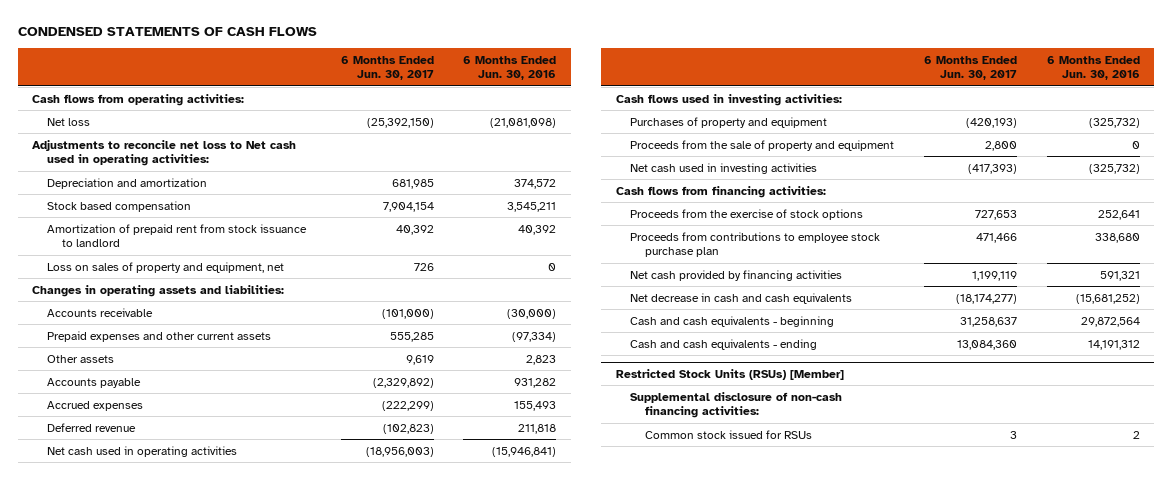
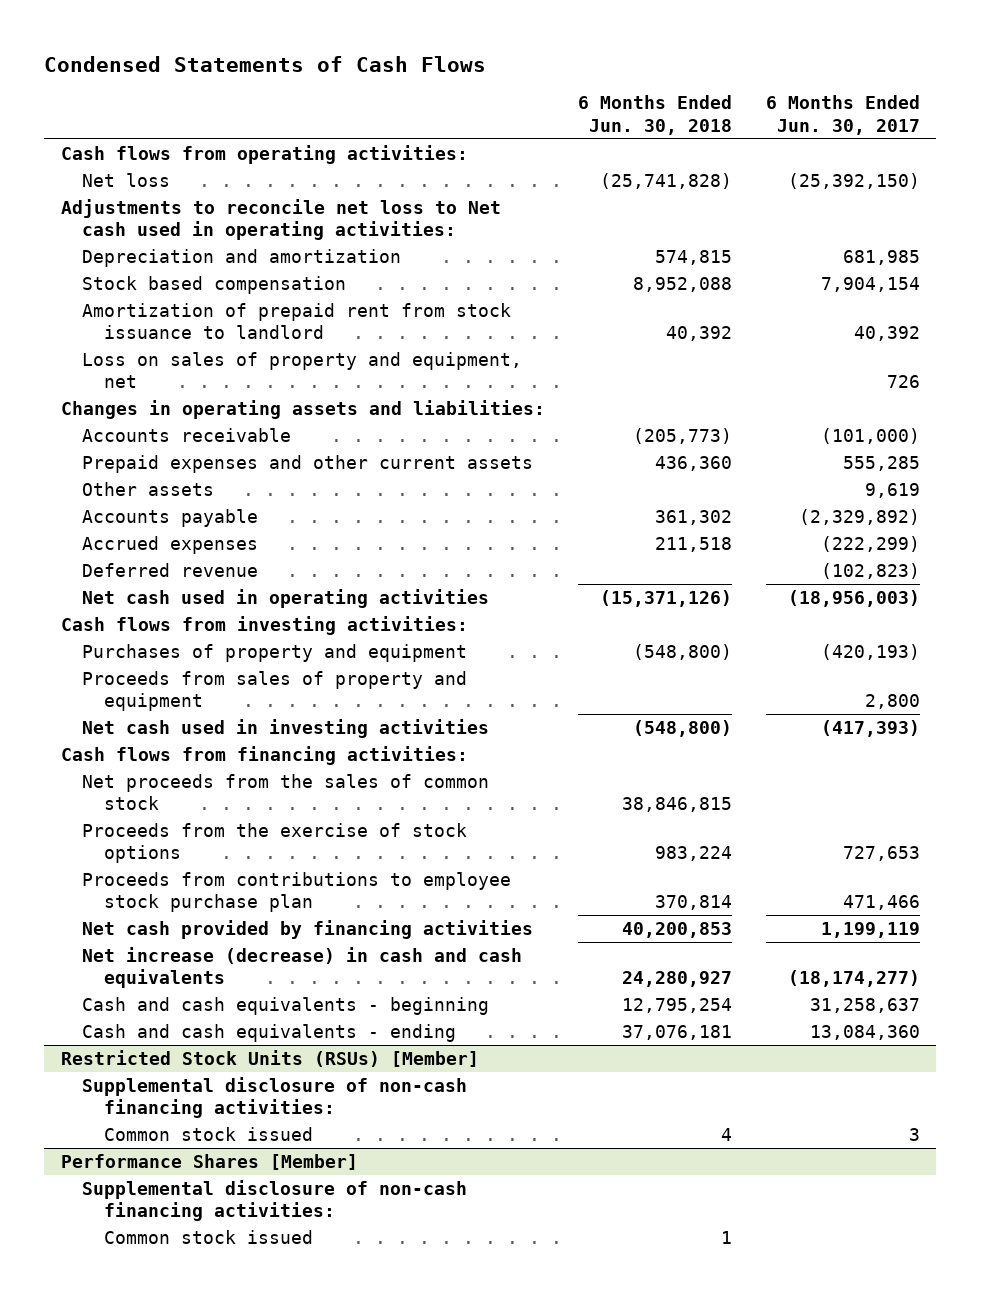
- CONDENSED STATEMENTS OF CASH FLOWS
+ Condensed Statements of Cash Flows
- | 6 Months Ended Jun. 30, 2017 | 6 Months Ended Jun. 30, 2016
+ | 6 Months Ended Jun. 30, 2018 | 6 Months Ended Jun. 30, 2017
- Cash flows used in investing activities:
+ Cash flows from investing activities:
- Proceeds from the sale of property and equipment | 2,800 | 0
+ Proceeds from sales of property and equipment | | 2,800
+ Net proceeds from the sales of common stock | 38,846,815 |
- Net decrease in cash and cash equivalents | (18,174,277) | (15,681,252)
+ Net increase (decrease) in cash and cash equivalents | 24,280,927 | (18,174,277)
@ Restricted Stock Units (RSUs) [Member]
- Common stock issued for RSUs | 3 | 2
+ Common stock issued | 4 | 3
+ Performance Shares [Member]
+ Supplemental disclosure of non-cash financing activities:
+ Common stock issued | 1 |

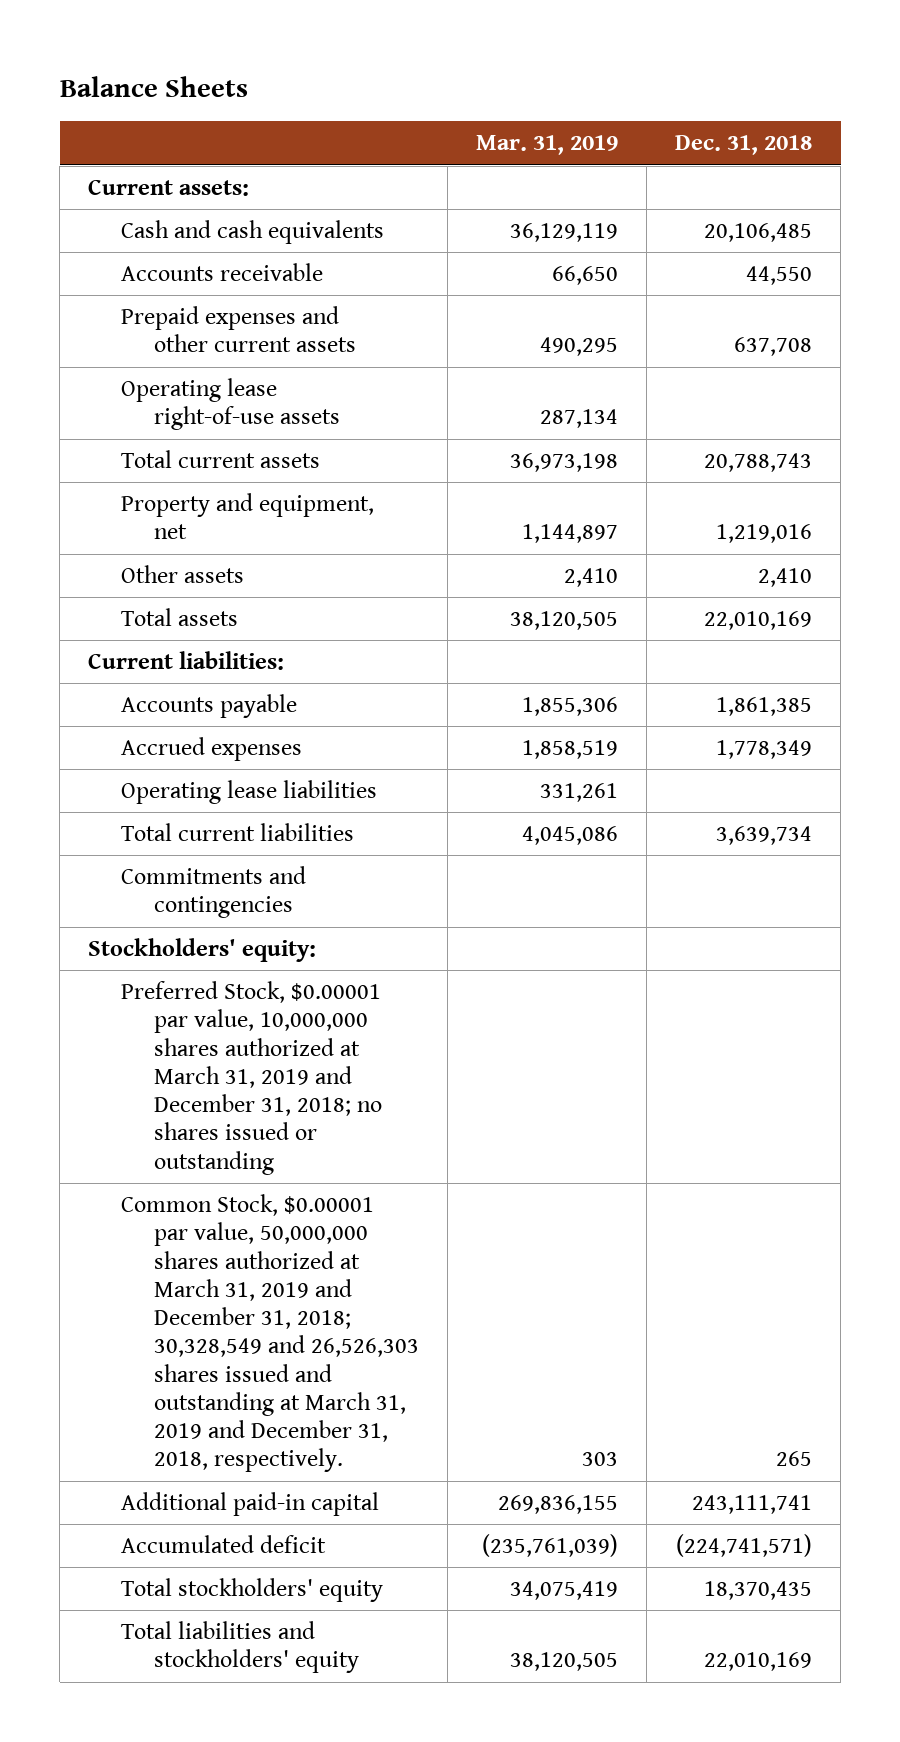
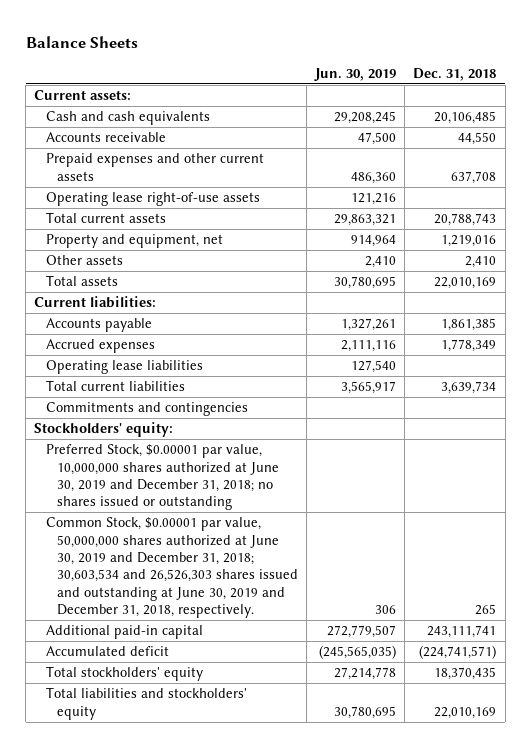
- | Mar. 31, 2019 | Dec. 31, 2018
+ | Jun. 30, 2019 | Dec. 31, 2018
- Preferred Stock, $0.00001 par value, 10,000,000 shares authorized at March 31, 2019 and December 31, 2018; no shares issued or outstanding
- Common Stock, $0.00001 par value, 50,000,000 shares authorized at March 31, 2019 and December 31, 2018; 30,328,549 and 26,526,303 shares issued and outstanding at March 31, 2019 and December 31, 2018, respectively. | 303 | 265
+ Preferred Stock, $0.00001 par value, 10,000,000 shares authorized at June 30, 2019 and December 31, 2018; no shares issued or outstanding
+ Common Stock, $0.00001 par value, 50,000,000 shares authorized at June 30, 2019 and December 31, 2018; 30,603,534 and 26,526,303 shares issued and outstanding at June 30, 2019 and December 31, 2018, respectively. | 306 | 265

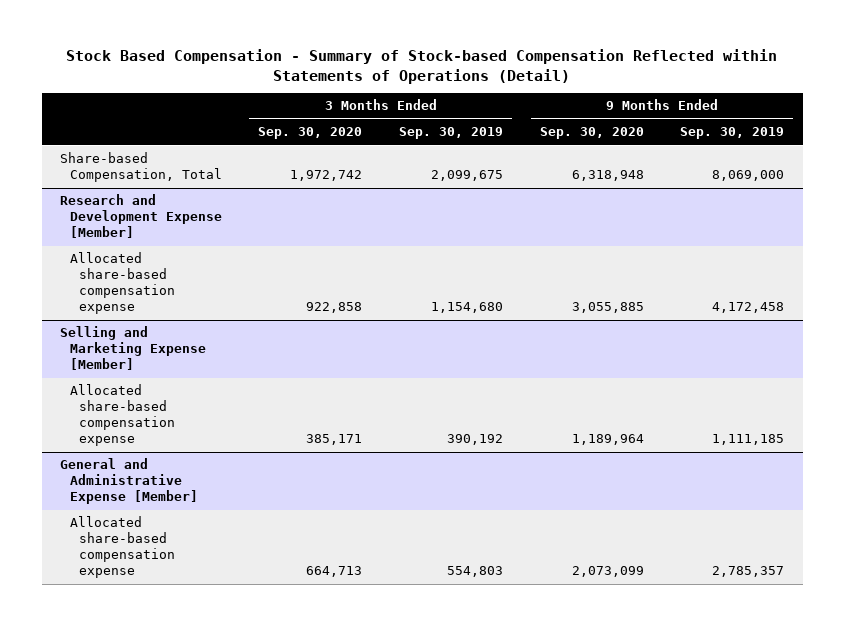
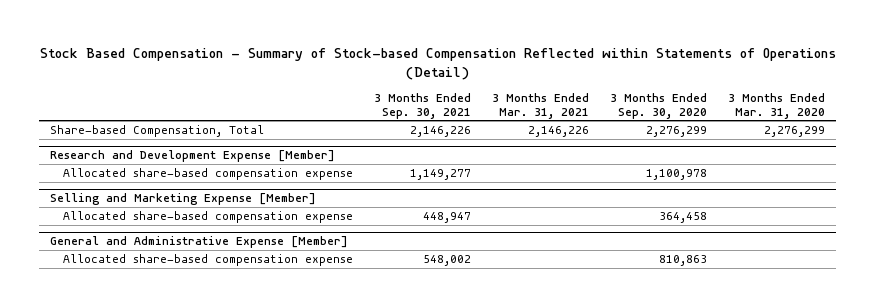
- | 3 Months Ended Sep. 30, 2020 | 3 Months Ended Sep. 30, 2019 | 9 Months Ended Sep. 30, 2020 | 9 Months Ended Sep. 30, 2019
+ | 3 Months Ended Sep. 30, 2021 | 3 Months Ended Mar. 31, 2021 | 3 Months Ended Sep. 30, 2020 | 3 Months Ended Mar. 31, 2020
- Share-based Compensation, Total | 1,972,742 | 2,099,675 | 6,318,948 | 8,069,000
+ Share-based Compensation, Total | 2,146,226 | 2,146,226 | 2,276,299 | 2,276,299
@ Research and Development Expense [Member]
- Allocated share-based compensation expense | 922,858 | 1,154,680 | 3,055,885 | 4,172,458
+ Allocated share-based compensation expense | 1,149,277 | | 1,100,978 |
@ Selling and Marketing Expense [Member]
- Allocated share-based compensation expense | 385,171 | 390,192 | 1,189,964 | 1,111,185
+ Allocated share-based compensation expense | 448,947 | | 364,458 |
@ General and Administrative Expense [Member]
- Allocated share-based compensation expense | 664,713 | 554,803 | 2,073,099 | 2,785,357
+ Allocated share-based compensation expense | 548,002 | | 810,863 |

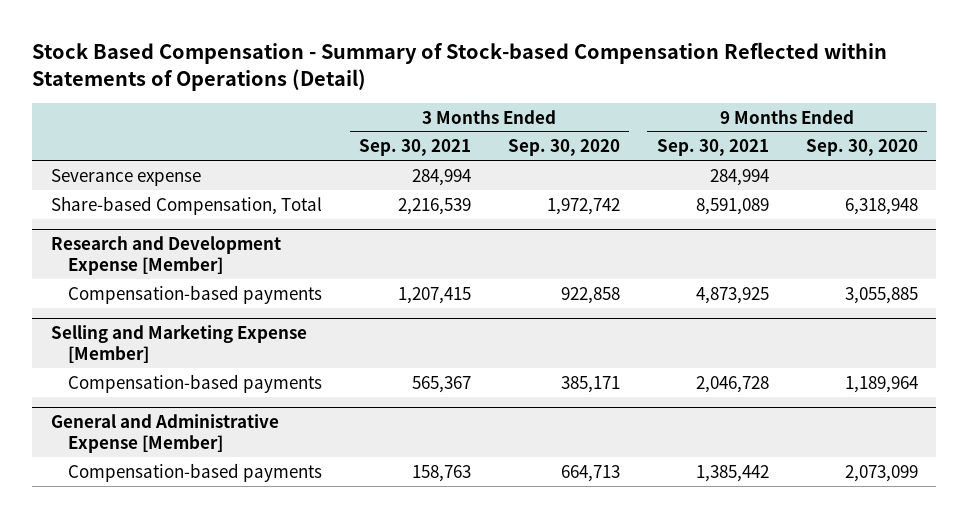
- | 3 Months Ended Sep. 30, 2021 | 3 Months Ended Mar. 31, 2021 | 3 Months Ended Sep. 30, 2020 | 3 Months Ended Mar. 31, 2020
+ | 3 Months Ended Sep. 30, 2021 | 3 Months Ended Sep. 30, 2020 | 9 Months Ended Sep. 30, 2021 | 9 Months Ended Sep. 30, 2020
- Share-based Compensation, Total | 2,146,226 | 2,146,226 | 2,276,299 | 2,276,299
+ Severance expense | 284,994 | | 284,994 |
+ Share-based Compensation, Total | 2,216,539 | 1,972,742 | 8,591,089 | 6,318,948
@ Research and Development Expense [Member]
- Allocated share-based compensation expense | 1,149,277 | | 1,100,978 |
+ Compensation-based payments | 1,207,415 | 922,858 | 4,873,925 | 3,055,885
@ Selling and Marketing Expense [Member]
- Allocated share-based compensation expense | 448,947 | | 364,458 |
+ Compensation-based payments | 565,367 | 385,171 | 2,046,728 | 1,189,964
@ General and Administrative Expense [Member]
- Allocated share-based compensation expense | 548,002 | | 810,863 |
+ Compensation-based payments | 158,763 | 664,713 | 1,385,442 | 2,073,099

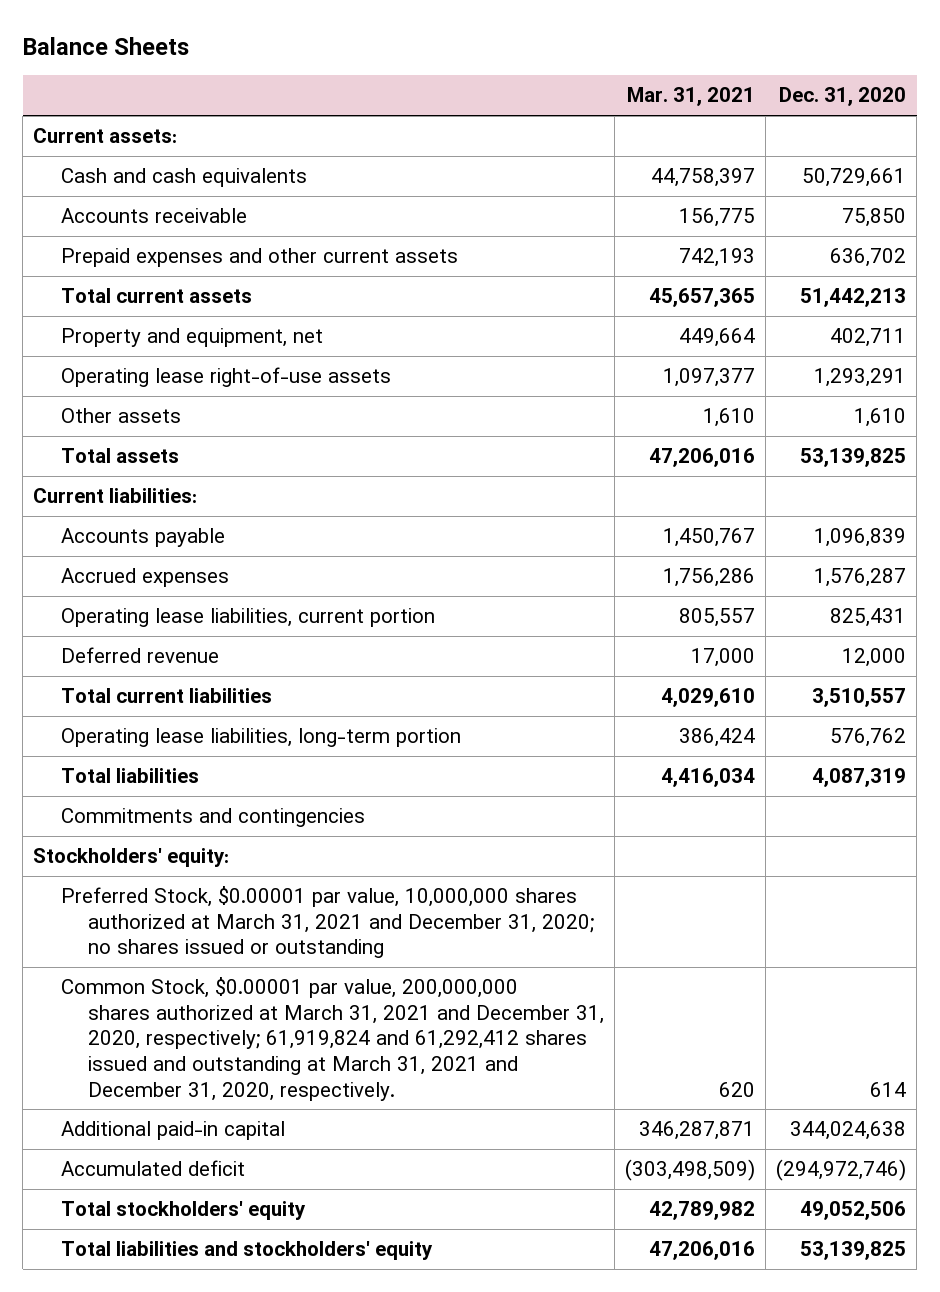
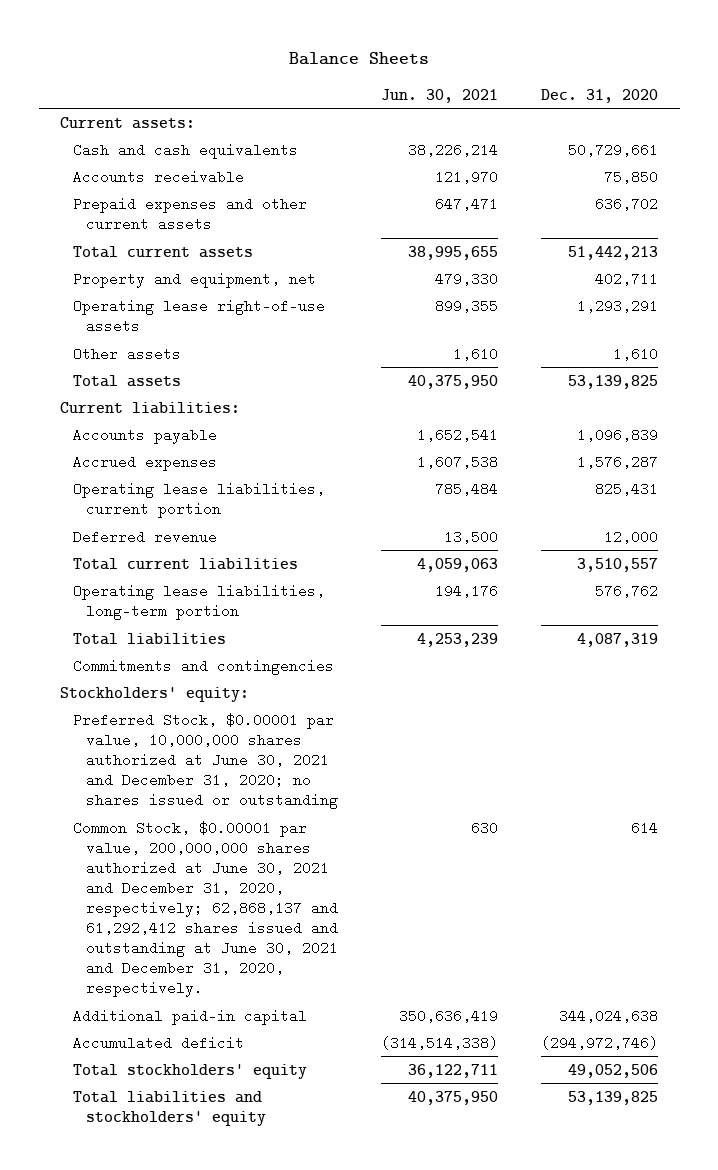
- | Mar. 31, 2021 | Dec. 31, 2020
+ | Jun. 30, 2021 | Dec. 31, 2020
- Preferred Stock, $0.00001 par value, 10,000,000 shares authorized at March 31, 2021 and December 31, 2020; no shares issued or outstanding
- Common Stock, $0.00001 par value, 200,000,000 shares authorized at March 31, 2021 and December 31, 2020, respectively; 61,919,824 and 61,292,412 shares issued and outstanding at March 31, 2021 and December 31, 2020, respectively. | 620 | 614
+ Preferred Stock, $0.00001 par value, 10,000,000 shares authorized at June 30, 2021 and December 31, 2020; no shares issued or outstanding
+ Common Stock, $0.00001 par value, 200,000,000 shares authorized at June 30, 2021 and December 31, 2020, respectively; 62,868,137 and 61,292,412 shares issued and outstanding at June 30, 2021 and December 31, 2020, respectively. | 630 | 614

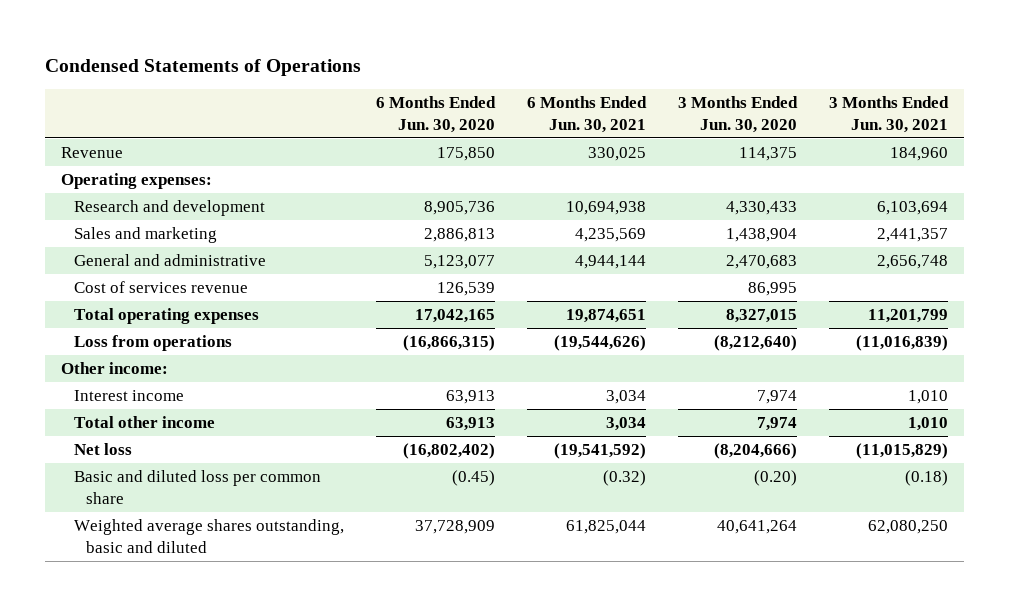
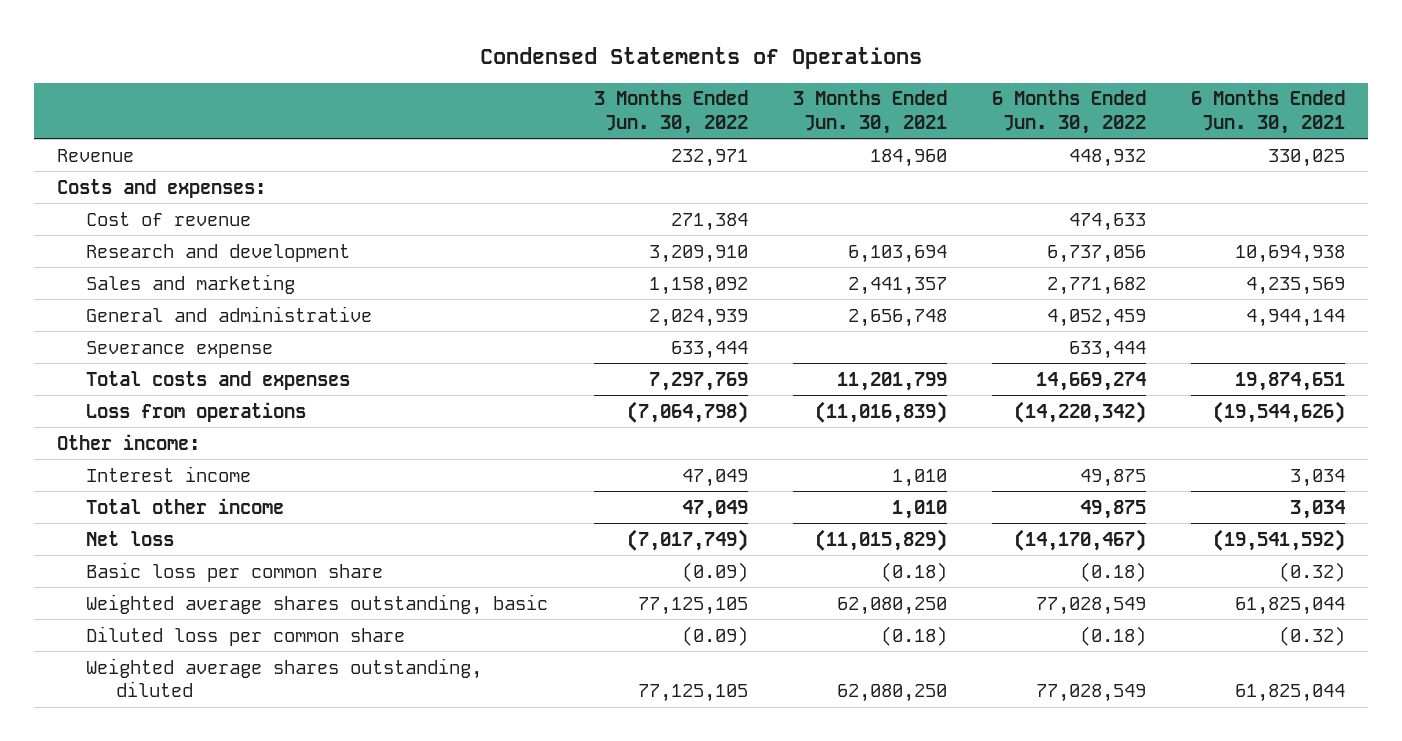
- | 6 Months Ended Jun. 30, 2020 | 6 Months Ended Jun. 30, 2021 | 3 Months Ended Jun. 30, 2020 | 3 Months Ended Jun. 30, 2021
+ | 3 Months Ended Jun. 30, 2022 | 3 Months Ended Jun. 30, 2021 | 6 Months Ended Jun. 30, 2022 | 6 Months Ended Jun. 30, 2021
- Operating expenses:
+ Costs and expenses:
+ Cost of revenue | 271,384 | | 474,633 |
- Cost of services revenue | 126,539 | | 86,995 |
- Total operating expenses | 17,042,165 | 19,874,651 | 8,327,015 | 11,201,799
+ Severance expense | 633,444 | | 633,444 |
+ Total costs and expenses | 7,297,769 | 11,201,799 | 14,669,274 | 19,874,651
- Basic and diluted loss per common share | (0.45) | (0.32) | (0.20) | (0.18)
- Weighted average shares outstanding, basic and diluted | 37,728,909 | 61,825,044 | 40,641,264 | 62,080,250
+ Basic loss per common share | (0.09) | (0.18) | (0.18) | (0.32)
+ Weighted average shares outstanding, basic | 77,125,105 | 62,080,250 | 77,028,549 | 61,825,044
+ Diluted loss per common share | (0.09) | (0.18) | (0.18) | (0.32)
+ Weighted average shares outstanding, diluted | 77,125,105 | 62,080,250 | 77,028,549 | 61,825,044

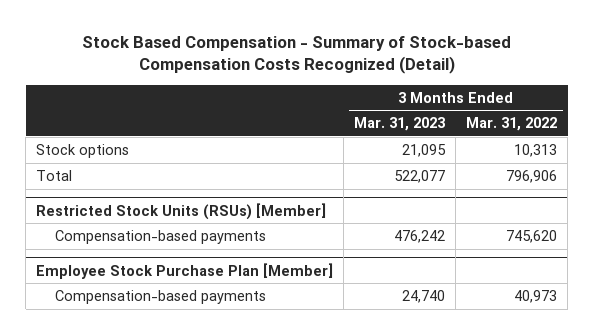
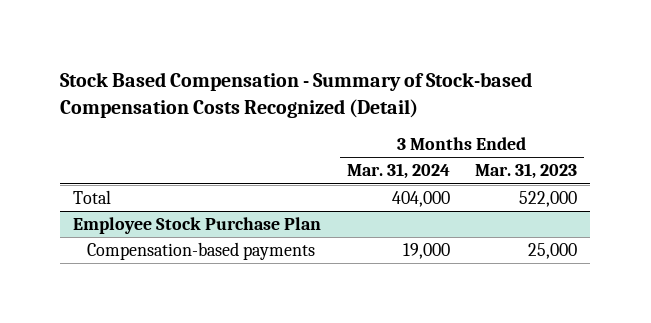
- | 3 Months Ended Mar. 31, 2023 | 3 Months Ended Mar. 31, 2022
+ | 3 Months Ended Mar. 31, 2024 | 3 Months Ended Mar. 31, 2023
- Stock options | 21,095 | 10,313
- Total | 522,077 | 796,906
- Restricted Stock Units (RSUs) [Member]
- Compensation-based payments | 476,242 | 745,620
- Employee Stock Purchase Plan [Member]
- Compensation-based payments | 24,740 | 40,973
+ Total | 404,000 | 522,000
+ Employee Stock Purchase Plan
+ Compensation-based payments | 19,000 | 25,000

